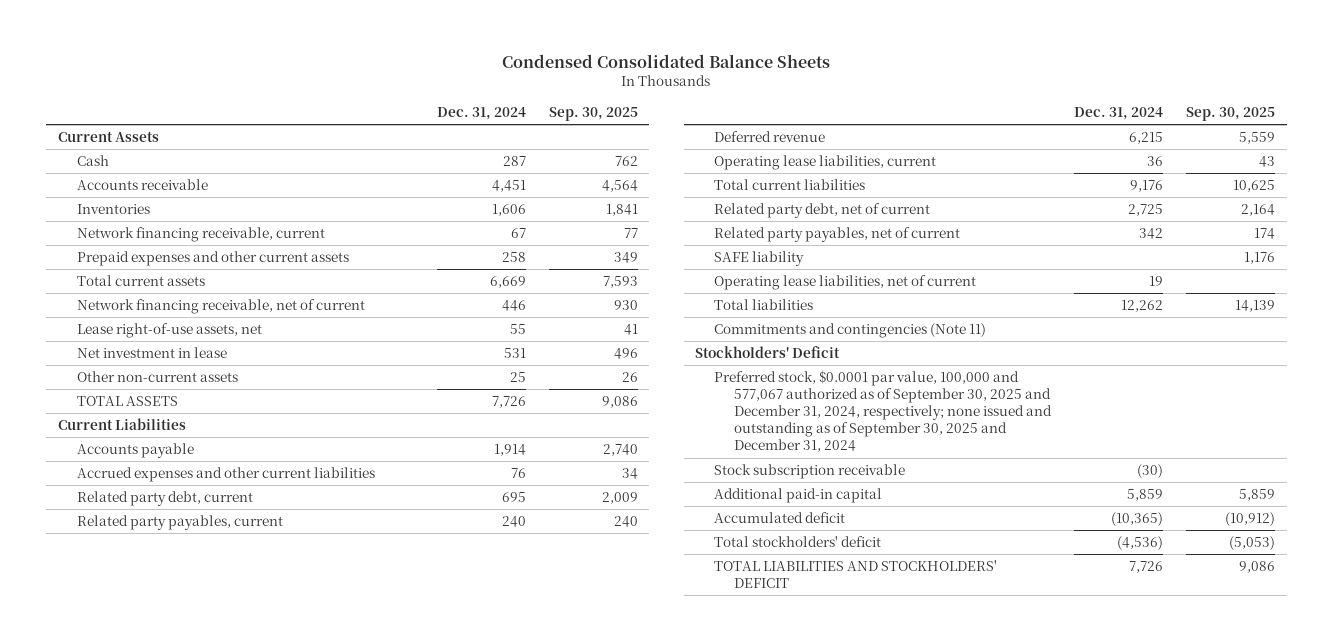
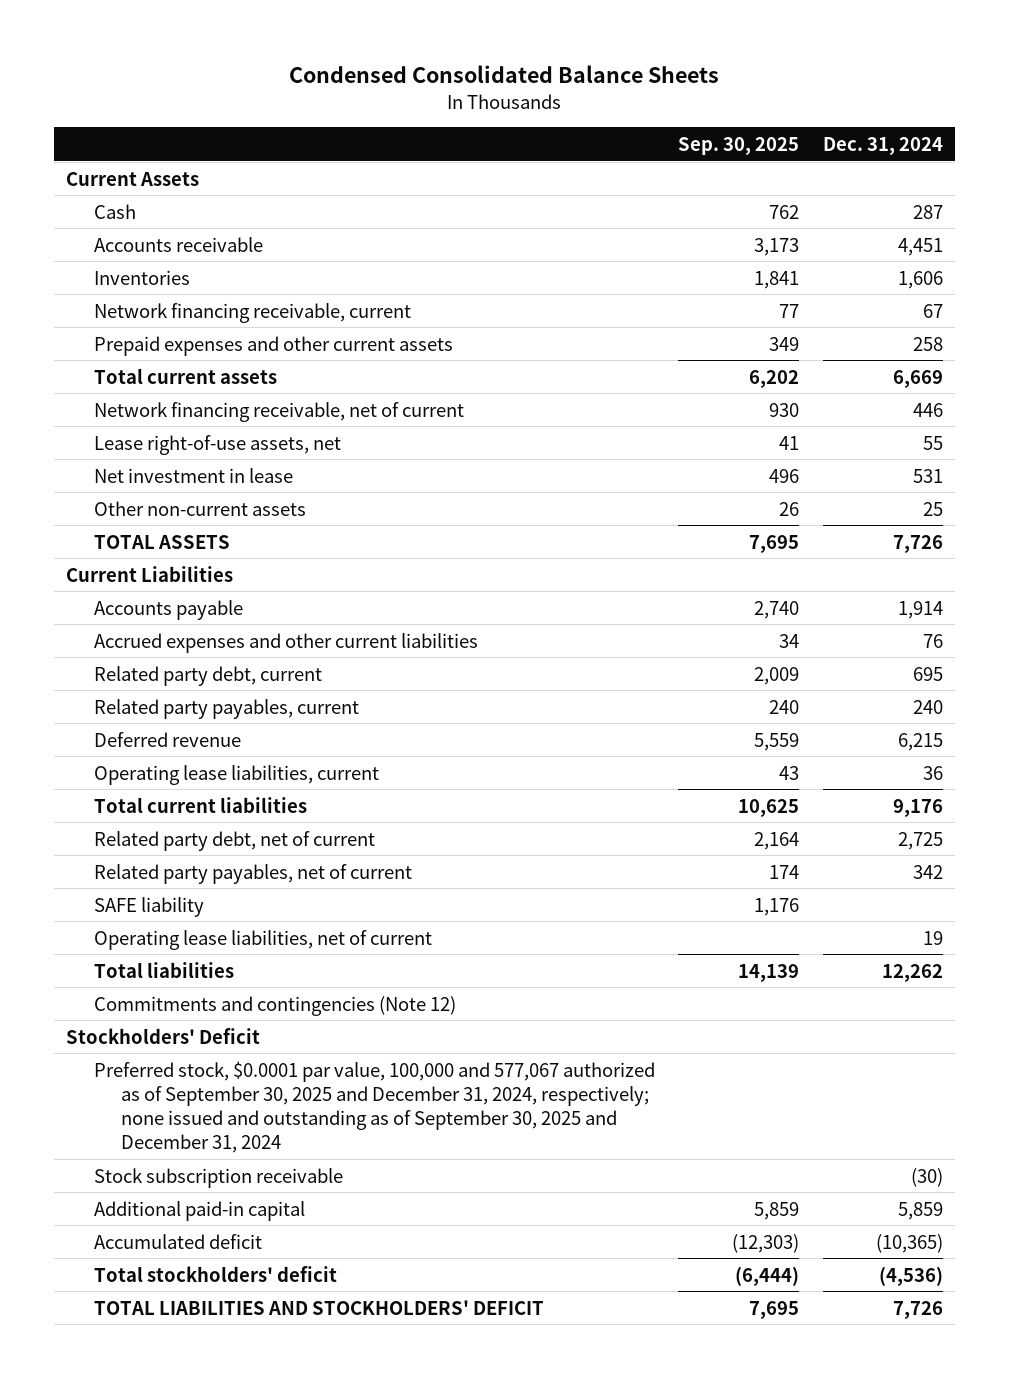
- | Dec. 31, 2024 | Sep. 30, 2025
+ | Sep. 30, 2025 | Dec. 31, 2024
- Accounts receivable | 4,451 | 4,564
+ Accounts receivable | 3,173 | 4,451
- Total current assets | 6,669 | 7,593
+ Total current assets | 6,202 | 6,669
- TOTAL ASSETS | 7,726 | 9,086
+ TOTAL ASSETS | 7,695 | 7,726
- Commitments and contingencies (Note 11)
+ Commitments and contingencies (Note 12)
- Accumulated deficit | (10,365) | (10,912)
- Total stockholders' deficit | (4,536) | (5,053)
- TOTAL LIABILITIES AND STOCKHOLDERS' DEFICIT | 7,726 | 9,086
+ Accumulated deficit | (12,303) | (10,365)
+ Total stockholders' deficit | (6,444) | (4,536)
+ TOTAL LIABILITIES AND STOCKHOLDERS' DEFICIT | 7,695 | 7,726

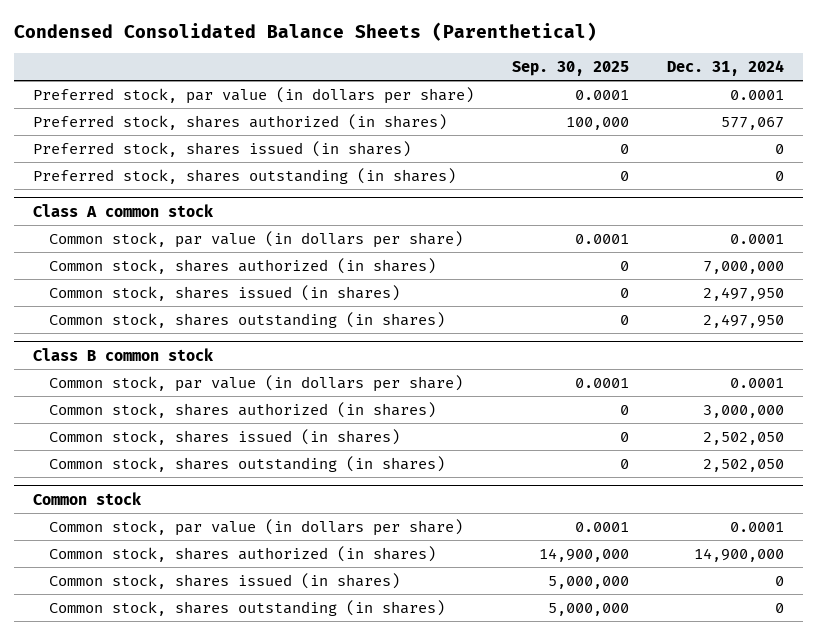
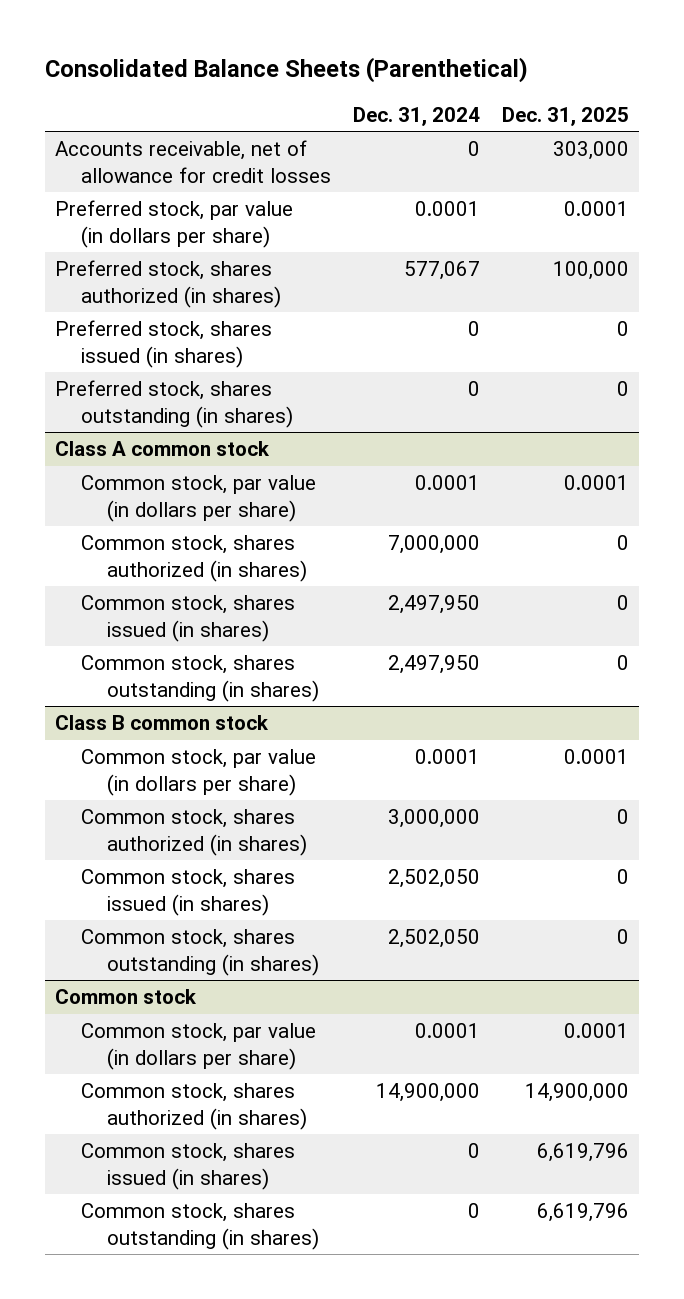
- Condensed Consolidated Balance Sheets (Parenthetical)
+ Consolidated Balance Sheets (Parenthetical)
- | Sep. 30, 2025 | Dec. 31, 2024
+ | Dec. 31, 2024 | Dec. 31, 2025
+ Accounts receivable, net of allowance for credit losses | 0 | 303,000

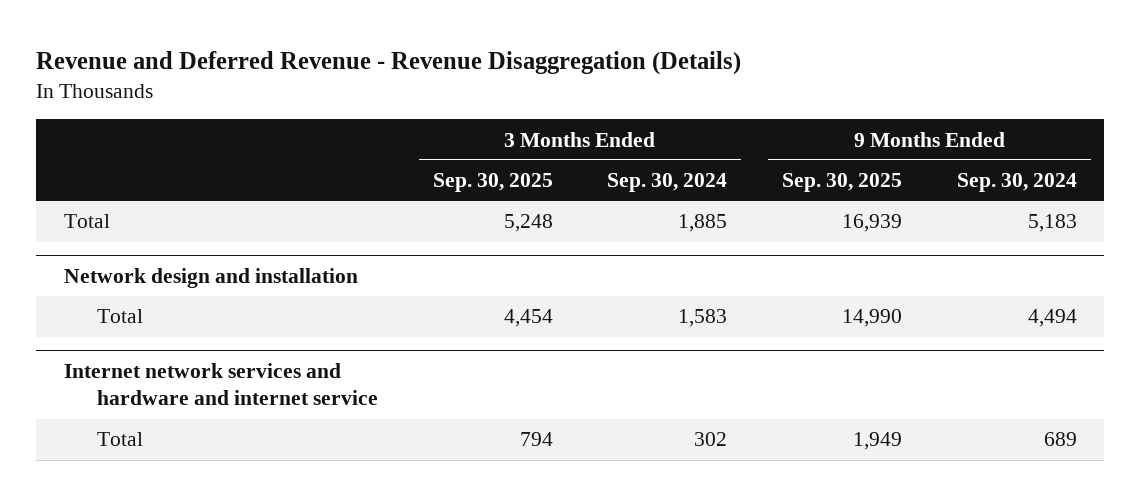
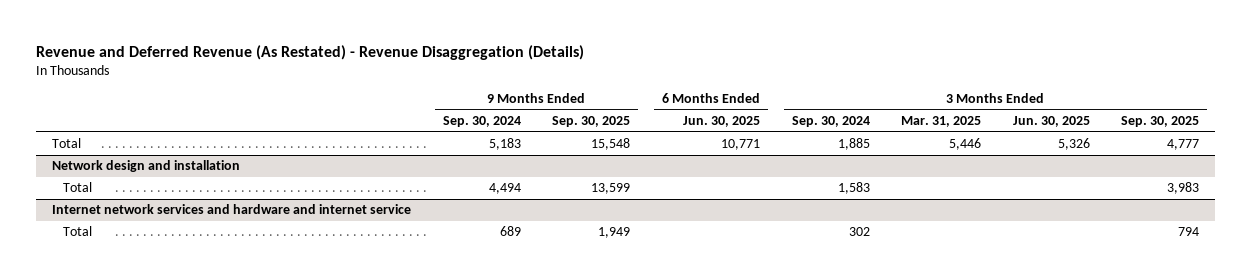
- Revenue and Deferred Revenue - Revenue Disaggregation (Details)
+ Revenue and Deferred Revenue (As Restated) - Revenue Disaggregation (Details)
- | 3 Months Ended Sep. 30, 2025 | 3 Months Ended Sep. 30, 2024 | 9 Months Ended Sep. 30, 2025 | 9 Months Ended Sep. 30, 2024
+ | 9 Months Ended Sep. 30, 2024 | 9 Months Ended Sep. 30, 2025 | 6 Months Ended Jun. 30, 2025 | 3 Months Ended Sep. 30, 2024 | 3 Months Ended Mar. 31, 2025 | 3 Months Ended Jun. 30, 2025 | 3 Months Ended Sep. 30, 2025
- Total | 5,248 | 1,885 | 16,939 | 5,183
+ Total | 5,183 | 15,548 | 10,771 | 1,885 | 5,446 | 5,326 | 4,777
@ Network design and installation
- Total | 4,454 | 1,583 | 14,990 | 4,494
+ Total | 4,494 | 13,599 | | 1,583 | | | 3,983

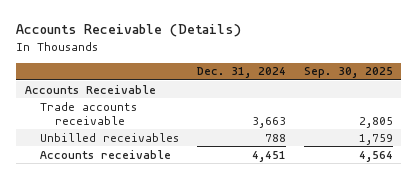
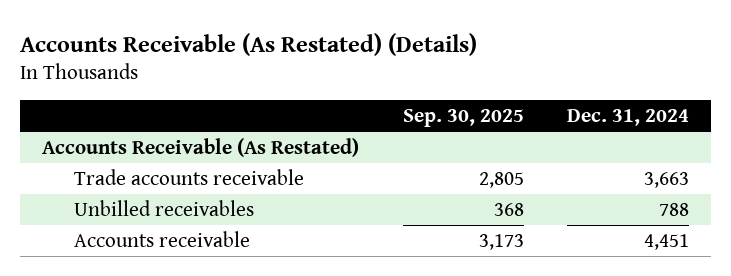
- Accounts Receivable (Details)
+ Accounts Receivable (As Restated) (Details)
- | Dec. 31, 2024 | Sep. 30, 2025
+ | Sep. 30, 2025 | Dec. 31, 2024
- Accounts Receivable
+ Accounts Receivable (As Restated)
- Unbilled receivables | 788 | 1,759
- Accounts receivable | 4,451 | 4,564
+ Unbilled receivables | 368 | 788
+ Accounts receivable | 3,173 | 4,451

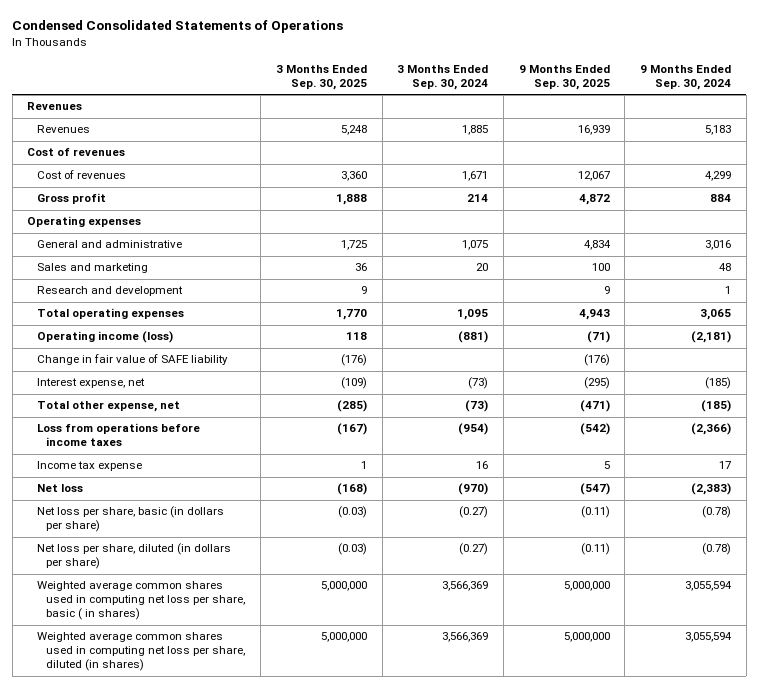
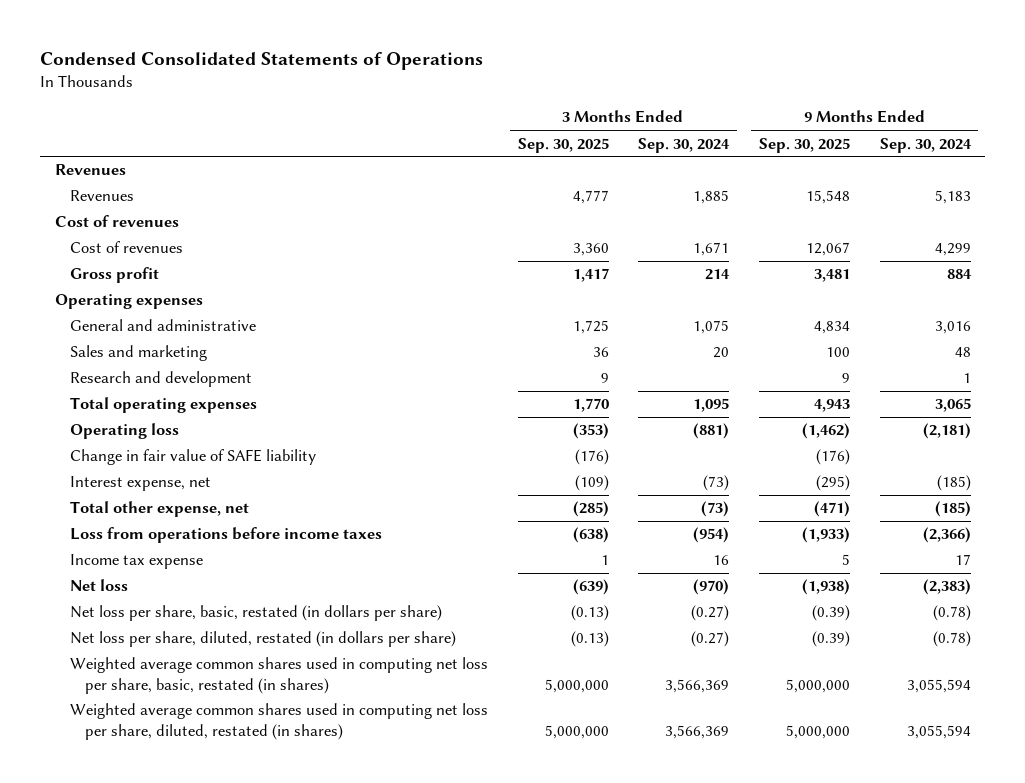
- Revenues | 5,248 | 1,885 | 16,939 | 5,183
+ Revenues | 4,777 | 1,885 | 15,548 | 5,183
- Gross profit | 1,888 | 214 | 4,872 | 884
+ Gross profit | 1,417 | 214 | 3,481 | 884
- Operating income (loss) | 118 | (881) | (71) | (2,181)
+ Operating loss | (353) | (881) | (1,462) | (2,181)
- Loss from operations before income taxes | (167) | (954) | (542) | (2,366)
+ Loss from operations before income taxes | (638) | (954) | (1,933) | (2,366)
- Net loss | (168) | (970) | (547) | (2,383)
- Net loss per share, basic (in dollars per share) | (0.03) | (0.27) | (0.11) | (0.78)
- Net loss per share, diluted (in dollars per share) | (0.03) | (0.27) | (0.11) | (0.78)
- Weighted average common shares used in computing net loss per share, basic ( in shares) | 5,000,000 | 3,566,369 | 5,000,000 | 3,055,594
- Weighted average common shares used in computing net loss per share, diluted (in shares) | 5,000,000 | 3,566,369 | 5,000,000 | 3,055,594
+ Net loss | (639) | (970) | (1,938) | (2,383)
+ Net loss per share, basic, restated (in dollars per share) | (0.13) | (0.27) | (0.39) | (0.78)
+ Net loss per share, diluted, restated (in dollars per share) | (0.13) | (0.27) | (0.39) | (0.78)
+ Weighted average common shares used in computing net loss per share, basic, restated (in shares) | 5,000,000 | 3,566,369 | 5,000,000 | 3,055,594
+ Weighted average common shares used in computing net loss per share, diluted, restated (in shares) | 5,000,000 | 3,566,369 | 5,000,000 | 3,055,594

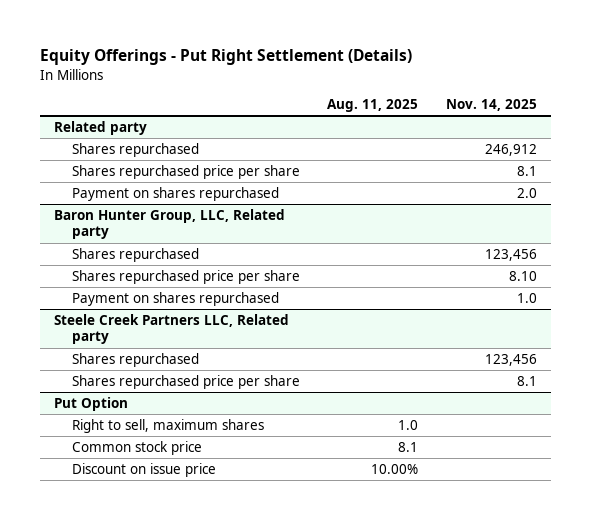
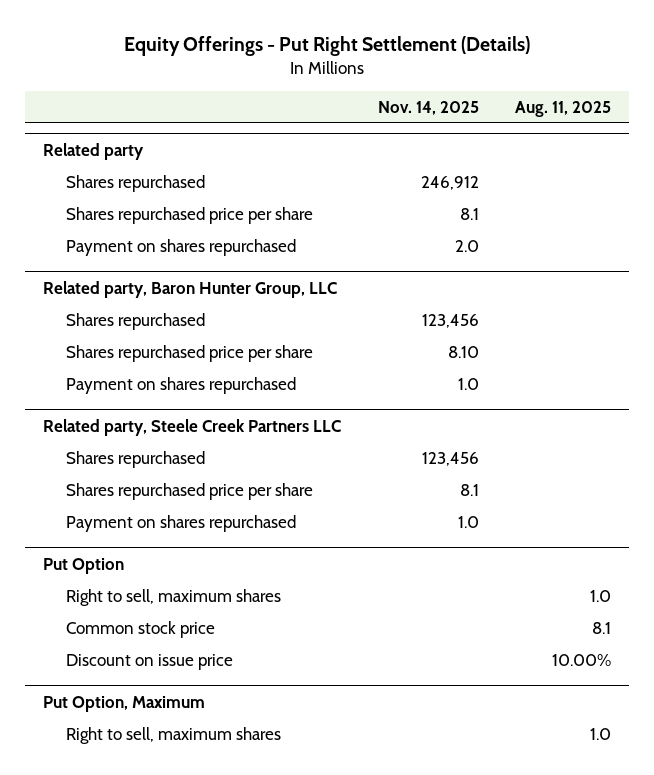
- | Aug. 11, 2025 | Nov. 14, 2025
+ | Nov. 14, 2025 | Aug. 11, 2025
- Baron Hunter Group, LLC, Related party
+ Related party, Baron Hunter Group, LLC
- Steele Creek Partners LLC, Related party
+ Related party, Steele Creek Partners LLC
+ Payment on shares repurchased | 1.0 |
+ Put Option, Maximum
+ Right to sell, maximum shares | | 1.0

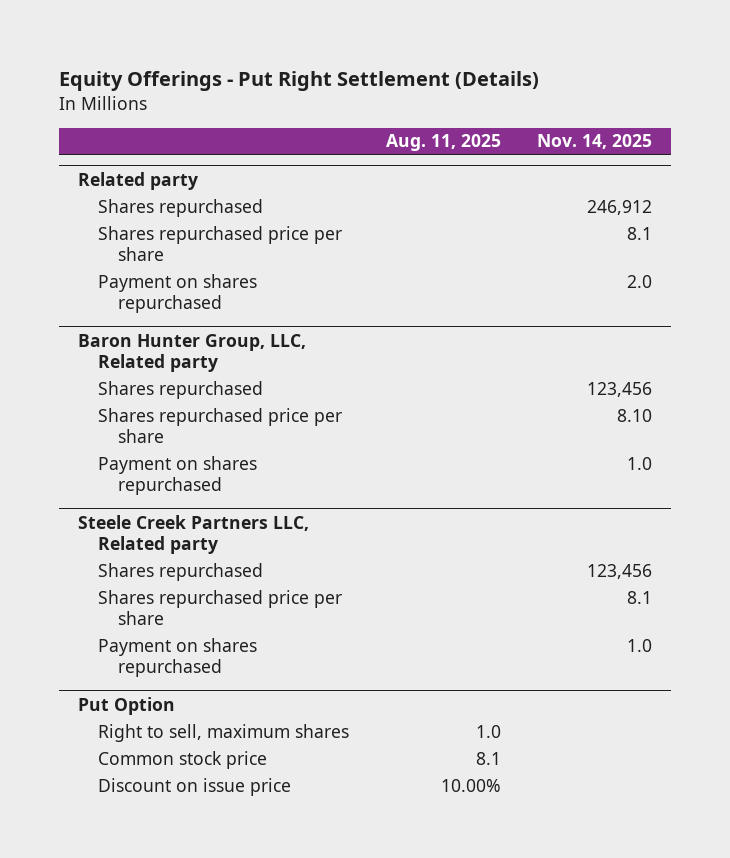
- | Nov. 14, 2025 | Aug. 11, 2025
+ | Aug. 11, 2025 | Nov. 14, 2025
- Related party, Baron Hunter Group, LLC
+ Baron Hunter Group, LLC, Related party
- Related party, Steele Creek Partners LLC
+ Steele Creek Partners LLC, Related party
- Put Option, Maximum
- Right to sell, maximum shares | | 1.0

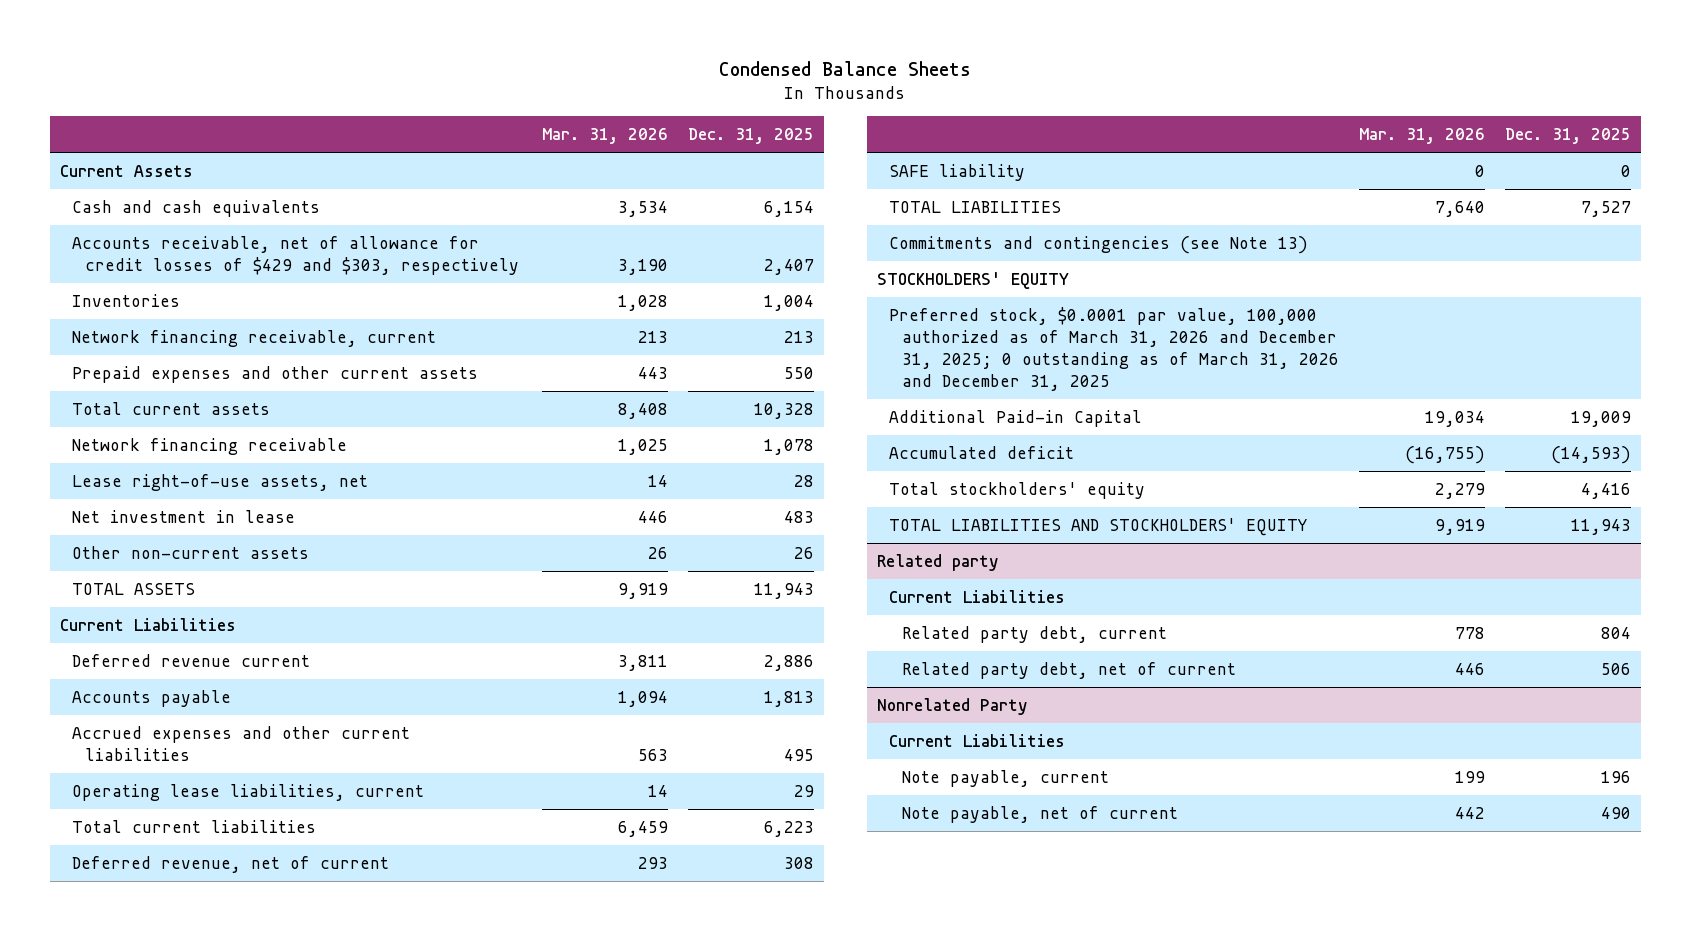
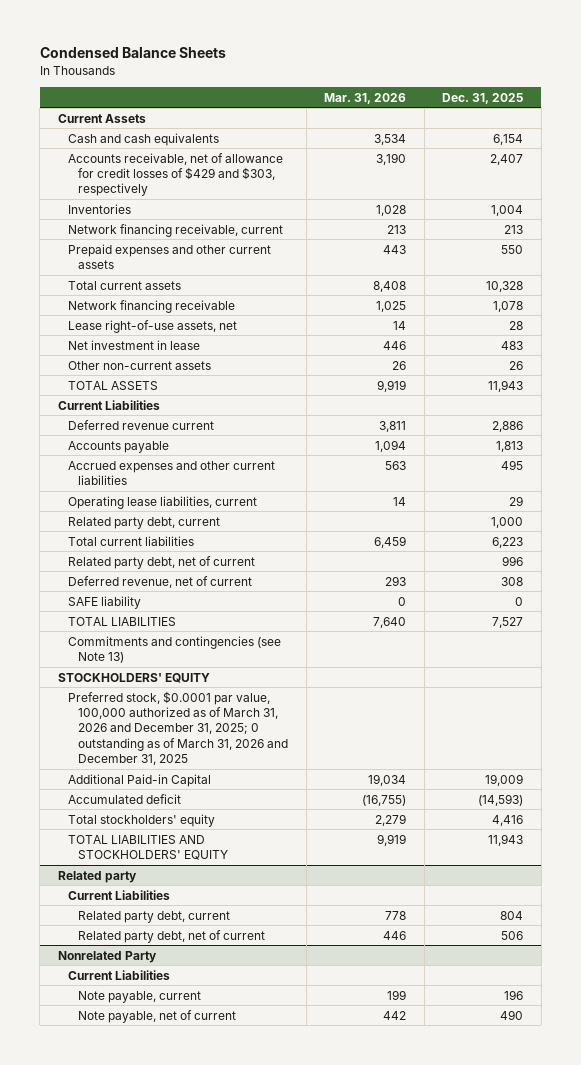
+ Related party debt, current | | 1,000
+ Related party debt, net of current | | 996

